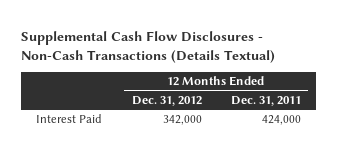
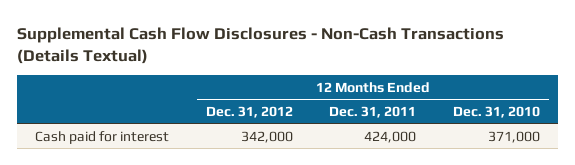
- | 12 Months Ended Dec. 31, 2012 | 12 Months Ended Dec. 31, 2011
+ | 12 Months Ended Dec. 31, 2012 | 12 Months Ended Dec. 31, 2011 | 12 Months Ended Dec. 31, 2010
- Interest Paid | 342,000 | 424,000
+ Cash paid for interest | 342,000 | 424,000 | 371,000

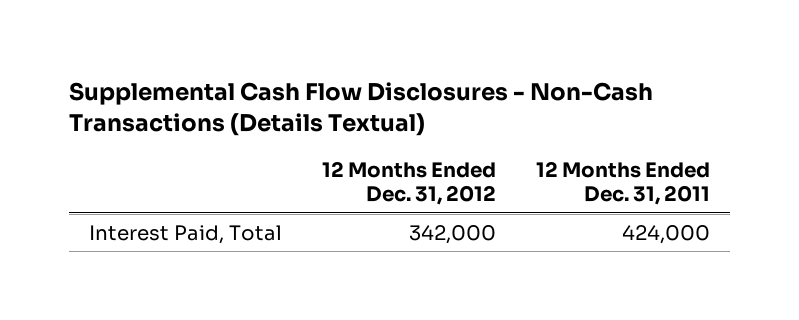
- | 12 Months Ended Dec. 31, 2012 | 12 Months Ended Dec. 31, 2011 | 12 Months Ended Dec. 31, 2010
+ | 12 Months Ended Dec. 31, 2012 | 12 Months Ended Dec. 31, 2011
- Cash paid for interest | 342,000 | 424,000 | 371,000
+ Interest Paid, Total | 342,000 | 424,000

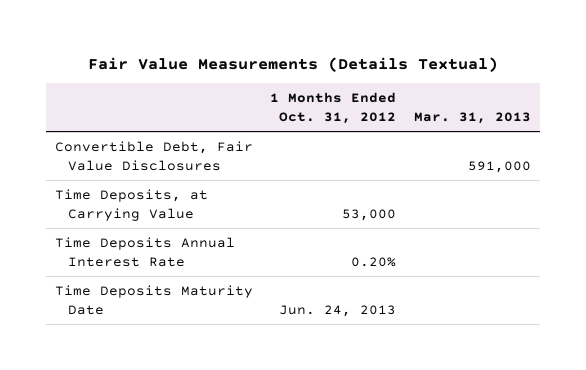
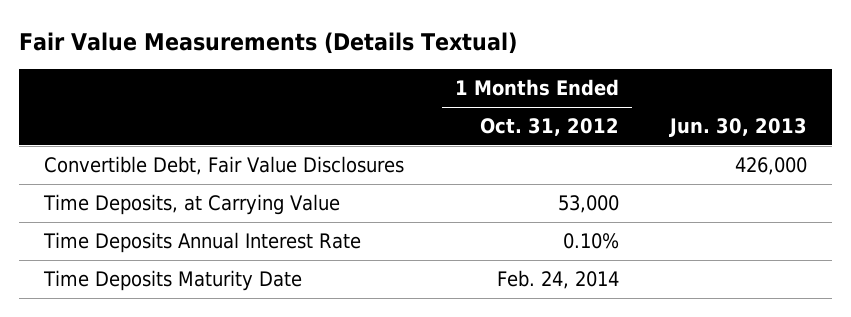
- | 1 Months Ended Oct. 31, 2012 | Mar. 31, 2013
+ | 1 Months Ended Oct. 31, 2012 | Jun. 30, 2013
- Time Deposits Annual Interest Rate | 0.20% |
- Time Deposits Maturity Date | Jun. 24, 2013 |
+ Time Deposits Annual Interest Rate | 0.10% |
+ Time Deposits Maturity Date | Feb. 24, 2014 |

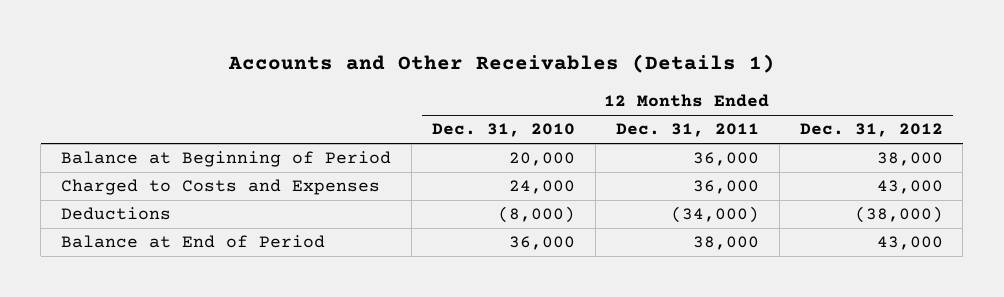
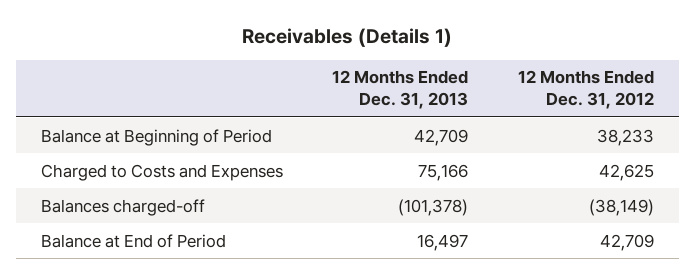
- Accounts and Other Receivables (Details 1)
+ Receivables (Details 1)
- | 12 Months Ended Dec. 31, 2010 | 12 Months Ended Dec. 31, 2011 | 12 Months Ended Dec. 31, 2012
+ | 12 Months Ended Dec. 31, 2013 | 12 Months Ended Dec. 31, 2012
- Balance at Beginning of Period | 20,000 | 36,000 | 38,000
- Charged to Costs and Expenses | 24,000 | 36,000 | 43,000
- Deductions | (8,000) | (34,000) | (38,000)
- Balance at End of Period | 36,000 | 38,000 | 43,000
+ Balance at Beginning of Period | 42,709 | 38,233
+ Charged to Costs and Expenses | 75,166 | 42,625
+ Balances charged-off | (101,378) | (38,149)
+ Balance at End of Period | 16,497 | 42,709

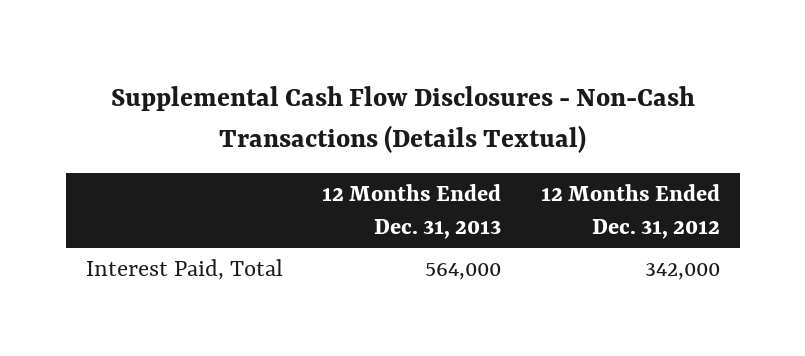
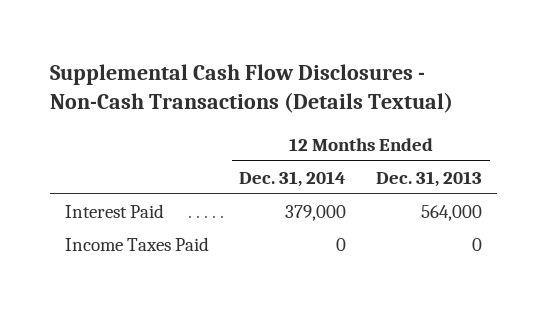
- | 12 Months Ended Dec. 31, 2013 | 12 Months Ended Dec. 31, 2012
+ | 12 Months Ended Dec. 31, 2014 | 12 Months Ended Dec. 31, 2013
- Interest Paid, Total | 564,000 | 342,000
+ Interest Paid | 379,000 | 564,000
+ Income Taxes Paid | 0 | 0

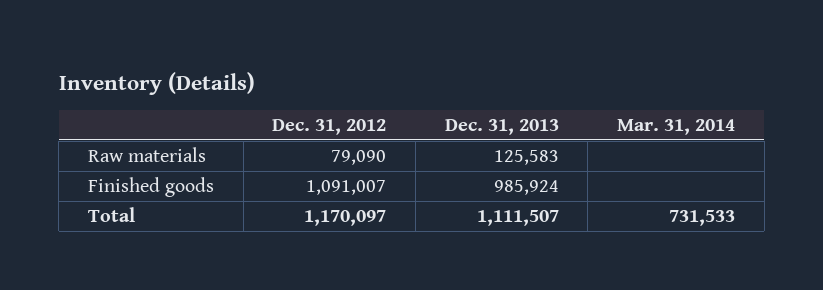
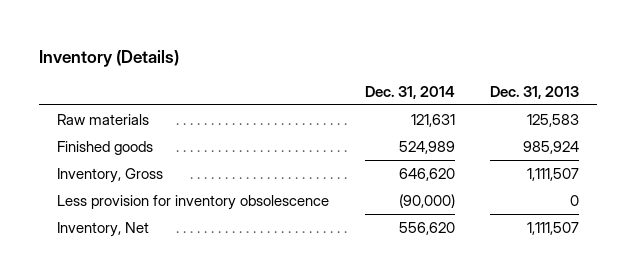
- | Dec. 31, 2012 | Dec. 31, 2013 | Mar. 31, 2014
+ | Dec. 31, 2014 | Dec. 31, 2013
- Total | 1,170,097 | 1,111,507 | 731,533
+ Inventory, Gross | 646,620 | 1,111,507
+ Less provision for inventory obsolescence | (90,000) | 0
+ Inventory, Net | 556,620 | 1,111,507

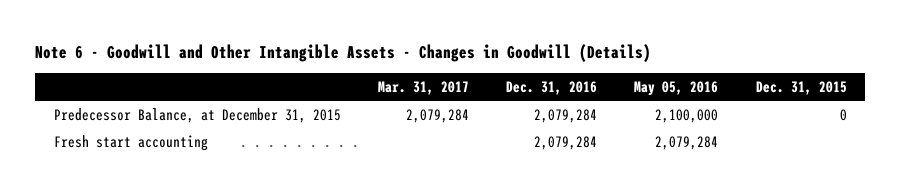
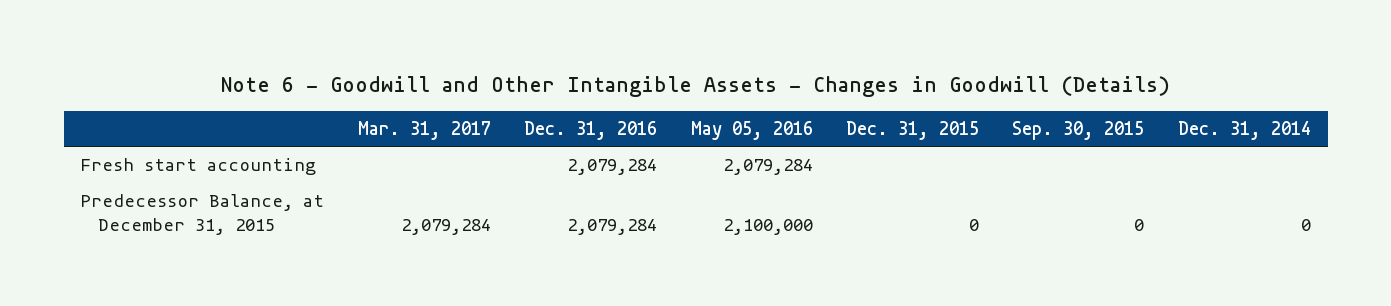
- | Mar. 31, 2017 | Dec. 31, 2016 | May 05, 2016 | Dec. 31, 2015
+ | Mar. 31, 2017 | Dec. 31, 2016 | May 05, 2016 | Dec. 31, 2015 | Sep. 30, 2015 | Dec. 31, 2014
moved down: Predecessor Balance, at December 31, 2015 | 2,079,284 | 2,079,284 | 2,100,000 | 0 | 0 | 0

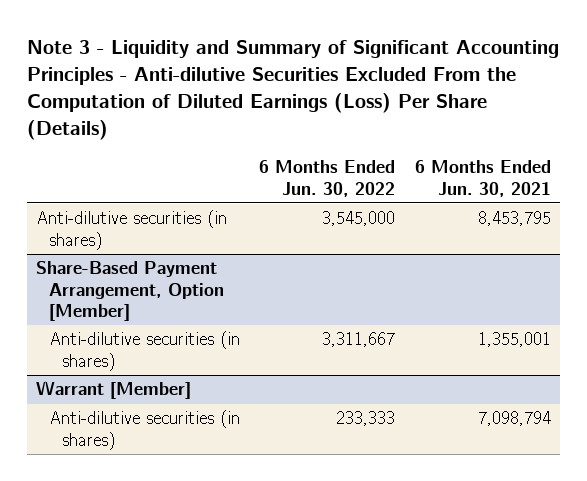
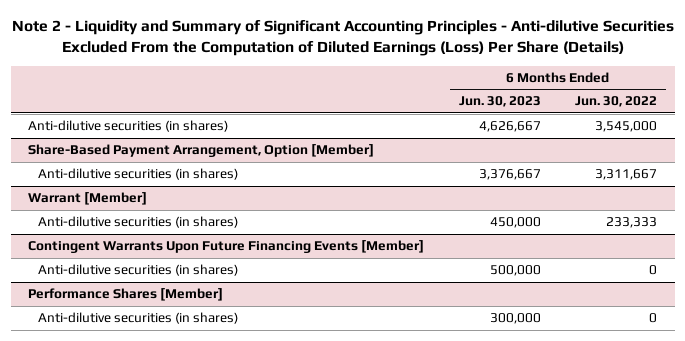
- Note 3 - Liquidity and Summary of Significant Accounting Principles - Anti-dilutive Securities Excluded From the Computation of Diluted Earnings (Loss) Per Share (Details)
+ Note 2 - Liquidity and Summary of Significant Accounting Principles - Anti-dilutive Securities Excluded From the Computation of Diluted Earnings (Loss) Per Share (Details)
- | 6 Months Ended Jun. 30, 2022 | 6 Months Ended Jun. 30, 2021
+ | 6 Months Ended Jun. 30, 2023 | 6 Months Ended Jun. 30, 2022
+ Contingent Warrants Upon Future Financing Events [Member]
+ Anti-dilutive securities (in shares) | 500,000 | 0
+ Performance Shares [Member]
+ Anti-dilutive securities (in shares) | 300,000 | 0

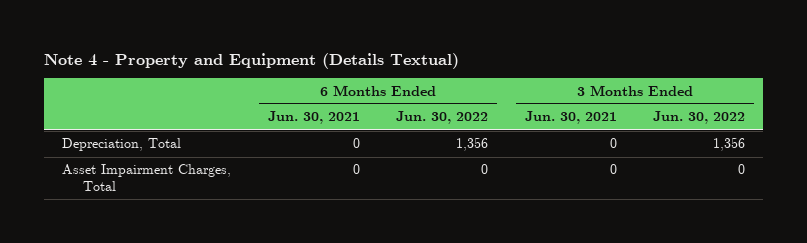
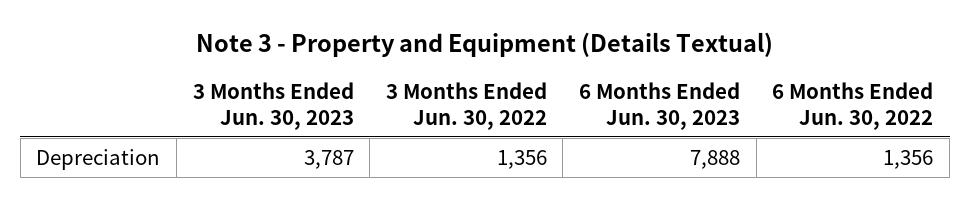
- Note 4 - Property and Equipment (Details Textual)
+ Note 3 - Property and Equipment (Details Textual)
- | 6 Months Ended Jun. 30, 2021 | 6 Months Ended Jun. 30, 2022 | 3 Months Ended Jun. 30, 2021 | 3 Months Ended Jun. 30, 2022
+ | 3 Months Ended Jun. 30, 2023 | 3 Months Ended Jun. 30, 2022 | 6 Months Ended Jun. 30, 2023 | 6 Months Ended Jun. 30, 2022
- Depreciation, Total | 0 | 1,356 | 0 | 1,356
- Asset Impairment Charges, Total | 0 | 0 | 0 | 0
+ Depreciation | 3,787 | 1,356 | 7,888 | 1,356

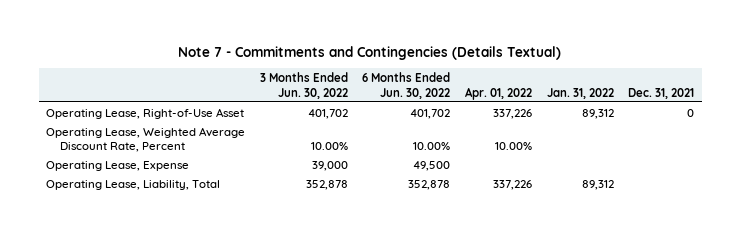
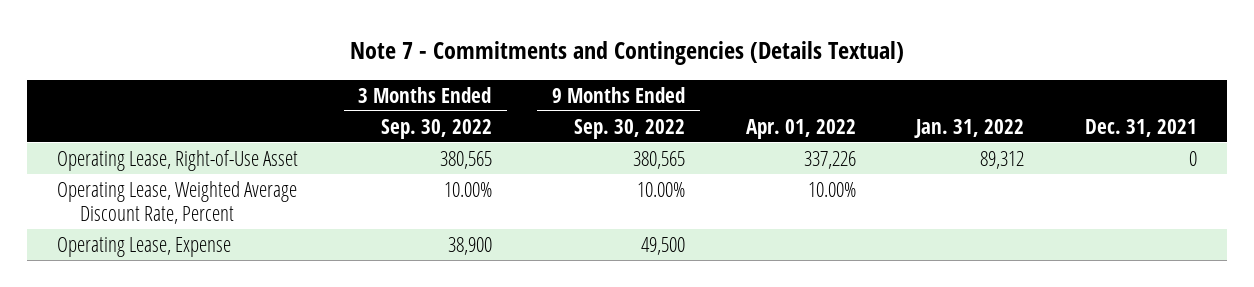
- | 3 Months Ended Jun. 30, 2022 | 6 Months Ended Jun. 30, 2022 | Apr. 01, 2022 | Jan. 31, 2022 | Dec. 31, 2021
+ | 3 Months Ended Sep. 30, 2022 | 9 Months Ended Sep. 30, 2022 | Apr. 01, 2022 | Jan. 31, 2022 | Dec. 31, 2021
- Operating Lease, Liability, Total | 352,878 | 352,878 | 337,226 | 89,312 |

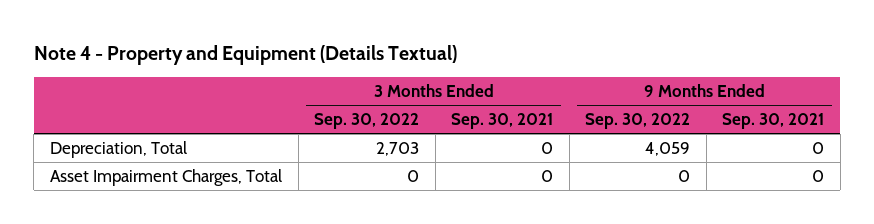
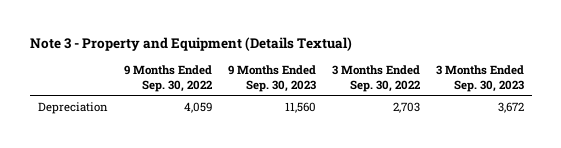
- Note 4 - Property and Equipment (Details Textual)
+ Note 3 - Property and Equipment (Details Textual)
- | 3 Months Ended Sep. 30, 2022 | 3 Months Ended Sep. 30, 2021 | 9 Months Ended Sep. 30, 2022 | 9 Months Ended Sep. 30, 2021
+ | 9 Months Ended Sep. 30, 2022 | 9 Months Ended Sep. 30, 2023 | 3 Months Ended Sep. 30, 2022 | 3 Months Ended Sep. 30, 2023
- Depreciation, Total | 2,703 | 0 | 4,059 | 0
- Asset Impairment Charges, Total | 0 | 0 | 0 | 0
+ Depreciation | 4,059 | 11,560 | 2,703 | 3,672

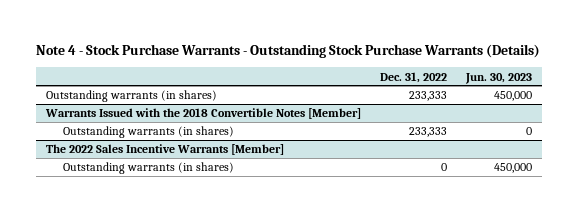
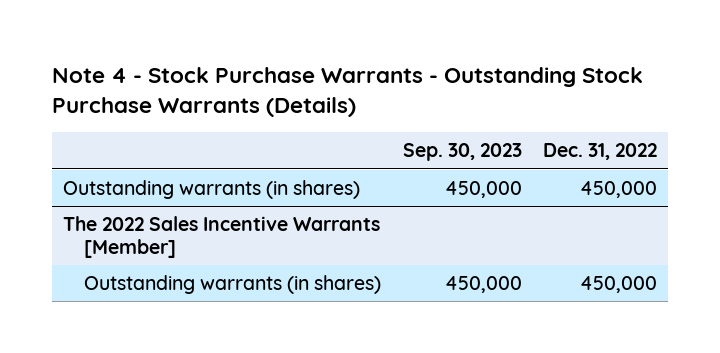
- | Dec. 31, 2022 | Jun. 30, 2023
+ | Sep. 30, 2023 | Dec. 31, 2022
- Outstanding warrants (in shares) | 233,333 | 450,000
- Warrants Issued with the 2018 Convertible Notes [Member]
- Outstanding warrants (in shares) | 233,333 | 0
+ Outstanding warrants (in shares) | 450,000 | 450,000
@ The 2022 Sales Incentive Warrants [Member]
- Outstanding warrants (in shares) | 0 | 450,000
+ Outstanding warrants (in shares) | 450,000 | 450,000

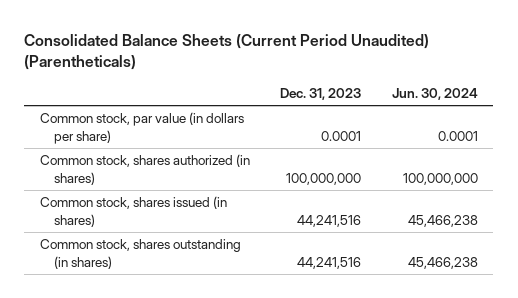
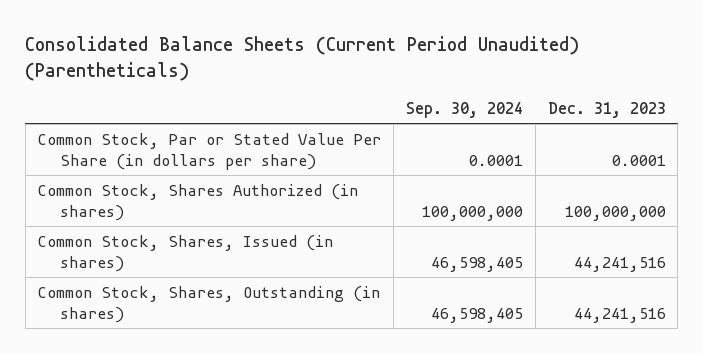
- | Dec. 31, 2023 | Jun. 30, 2024
+ | Sep. 30, 2024 | Dec. 31, 2023
- Common stock, par value (in dollars per share) | 0.0001 | 0.0001
- Common stock, shares authorized (in shares) | 100,000,000 | 100,000,000
- Common stock, shares issued (in shares) | 44,241,516 | 45,466,238
- Common stock, shares outstanding (in shares) | 44,241,516 | 45,466,238
+ Common Stock, Par or Stated Value Per Share (in dollars per share) | 0.0001 | 0.0001
+ Common Stock, Shares Authorized (in shares) | 100,000,000 | 100,000,000
+ Common Stock, Shares, Issued (in shares) | 46,598,405 | 44,241,516
+ Common Stock, Shares, Outstanding (in shares) | 46,598,405 | 44,241,516

